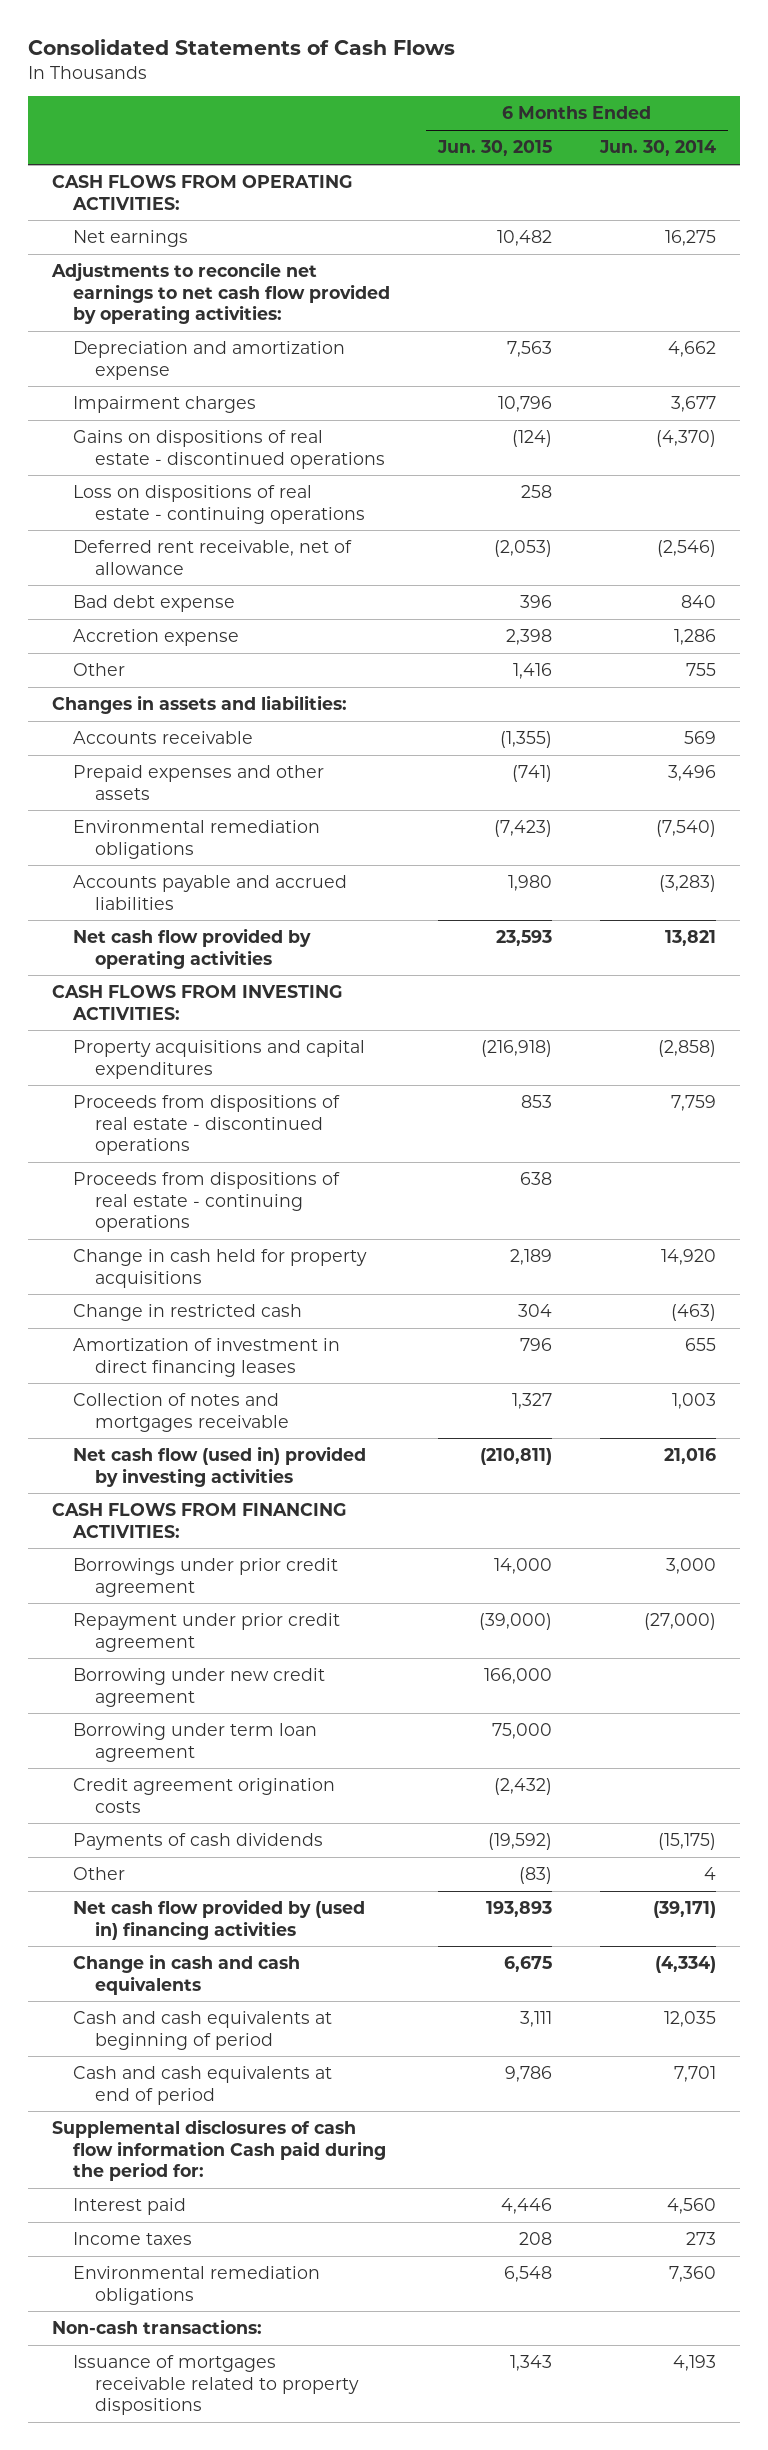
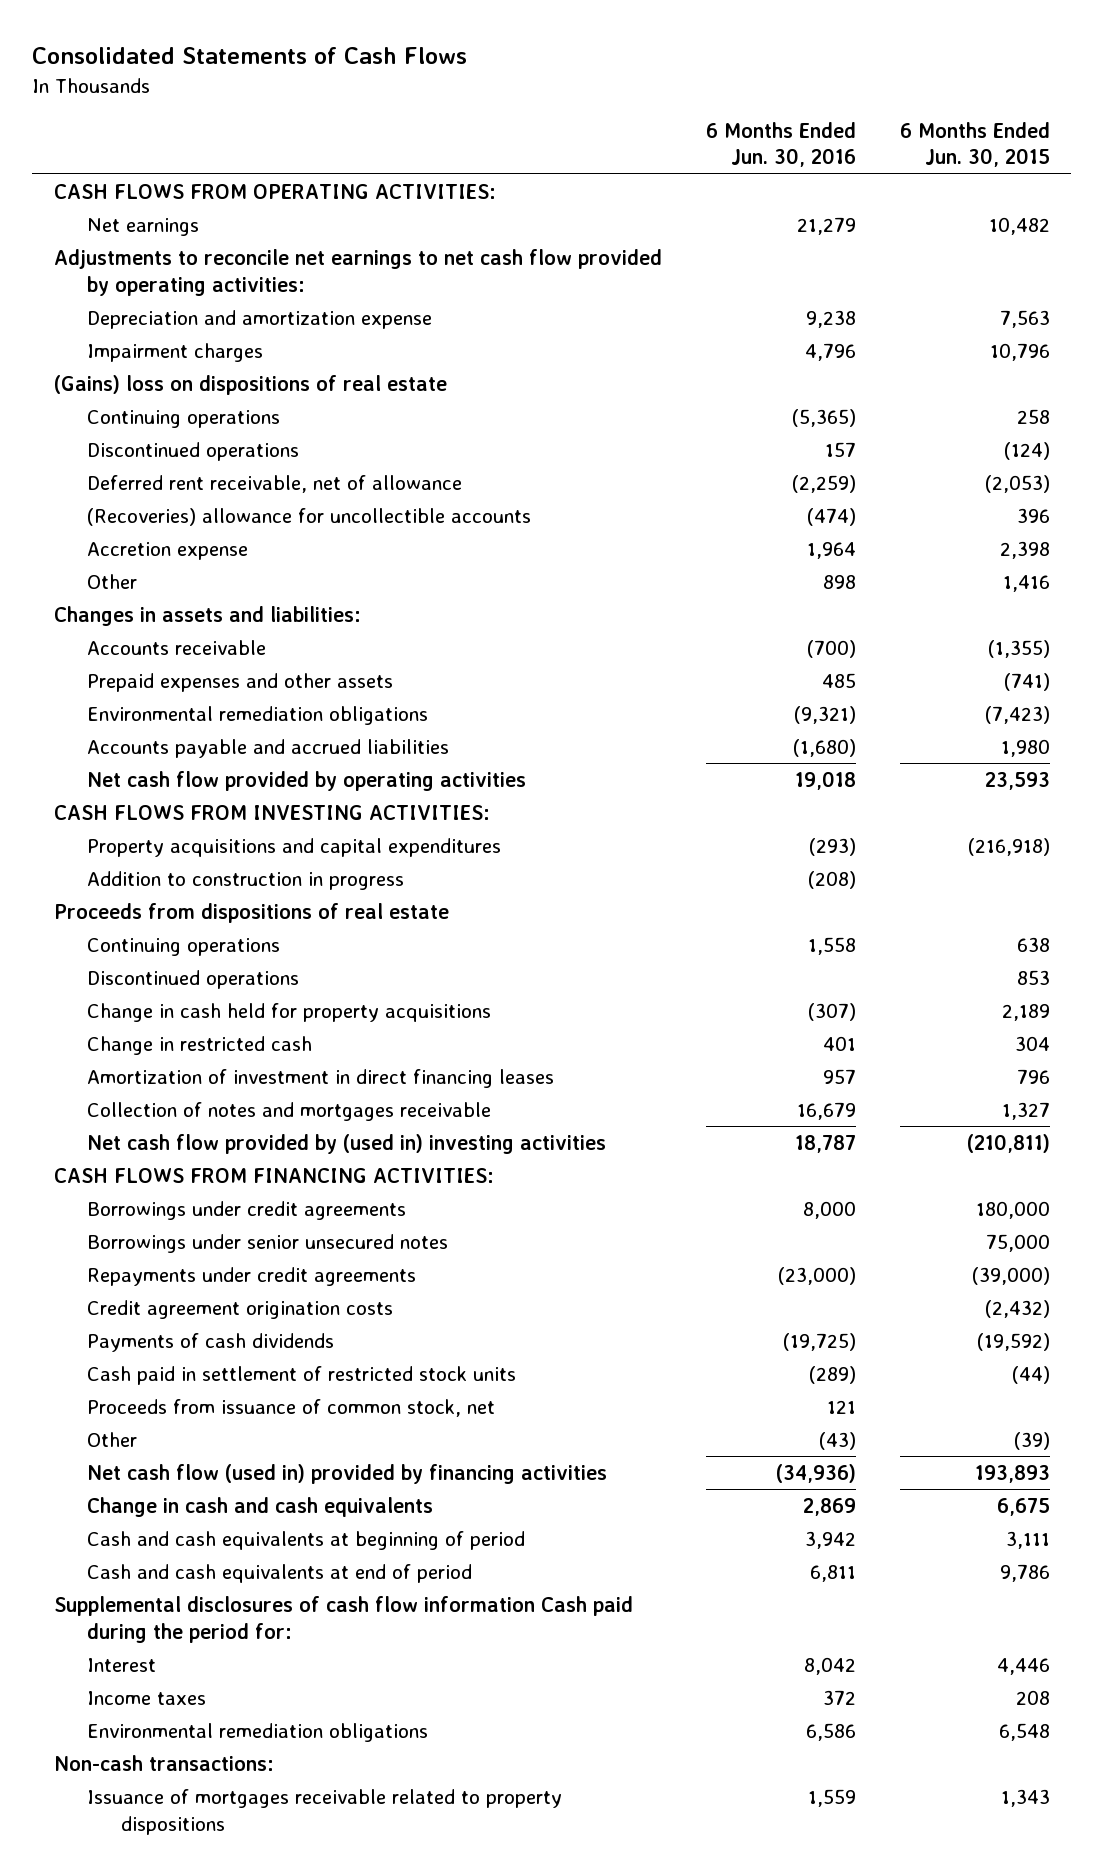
- | 6 Months Ended Jun. 30, 2015 | 6 Months Ended Jun. 30, 2014
+ | 6 Months Ended Jun. 30, 2016 | 6 Months Ended Jun. 30, 2015
- Gains on dispositions of real estate - discontinued operations | (124) | (4,370)
- Loss on dispositions of real estate - continuing operations | 258 |
+ (Gains) loss on dispositions of real estate
+ Continuing operations | (5,365) | 258
+ Discontinued operations | 157 | (124)
- Bad debt expense | 396 | 840
+ (Recoveries) allowance for uncollectible accounts | (474) | 396
- Proceeds from dispositions of real estate - discontinued operations | 853 | 7,759
- Proceeds from dispositions of real estate - continuing operations | 638 |
+ Addition to construction in progress | (208) |
+ Proceeds from dispositions of real estate
+ Continuing operations | 1,558 | 638
+ Discontinued operations | | 853
- Net cash flow (used in) provided by investing activities | (210,811) | 21,016
+ Net cash flow provided by (used in) investing activities | 18,787 | (210,811)
- Borrowings under prior credit agreement | 14,000 | 3,000
- Repayment under prior credit agreement | (39,000) | (27,000)
- Borrowing under new credit agreement | 166,000 |
- Borrowing under term loan agreement | 75,000 |
+ Borrowings under credit agreements | 8,000 | 180,000
+ Borrowings under senior unsecured notes | | 75,000
+ Repayments under credit agreements | (23,000) | (39,000)
- Other | (83) | 4
- Net cash flow provided by (used in) financing activities | 193,893 | (39,171)
+ Cash paid in settlement of restricted stock units | (289) | (44)
+ Proceeds from issuance of common stock, net | 121 |
+ Other | (43) | (39)
+ Net cash flow (used in) provided by financing activities | (34,936) | 193,893
- Interest paid | 4,446 | 4,560
+ Interest | 8,042 | 4,446

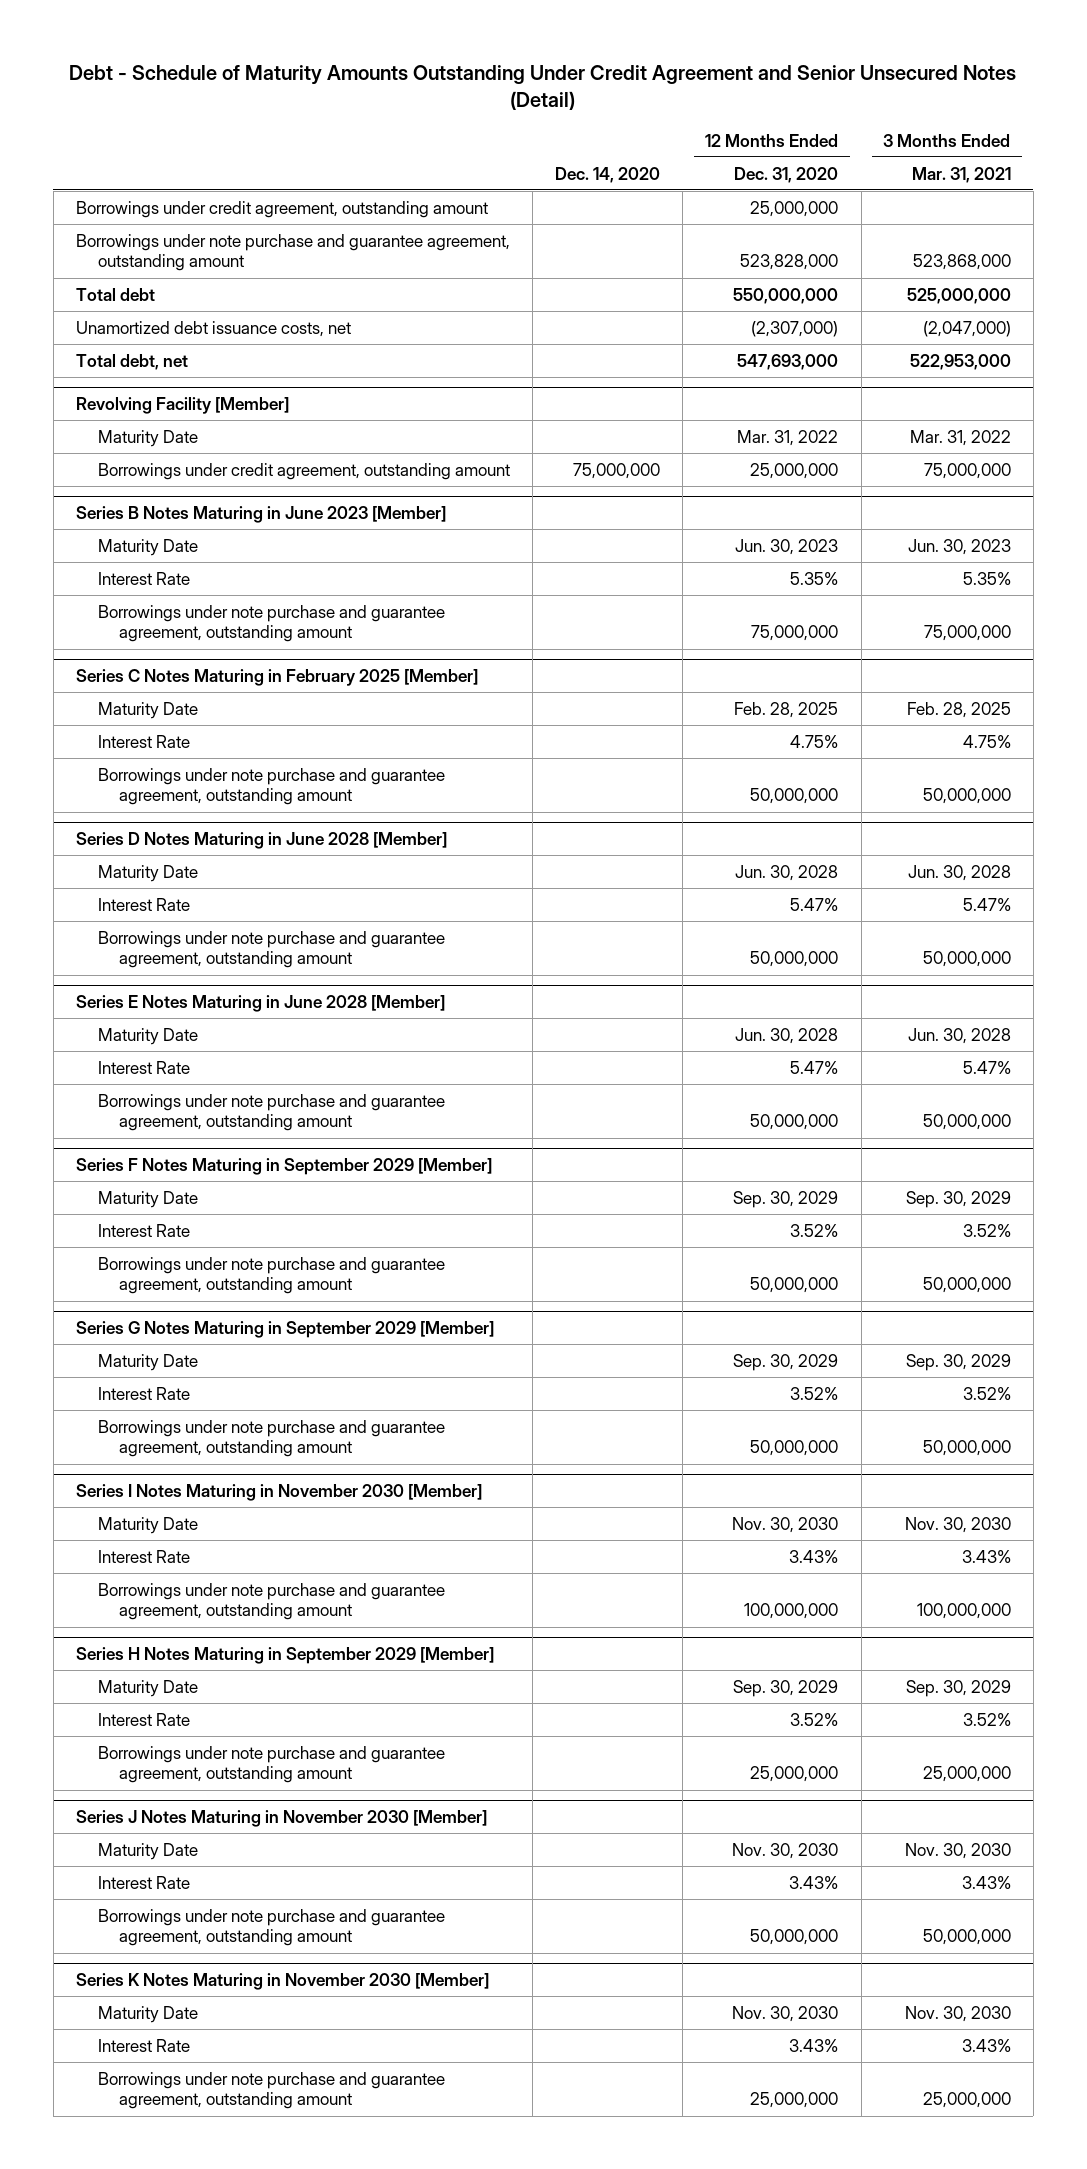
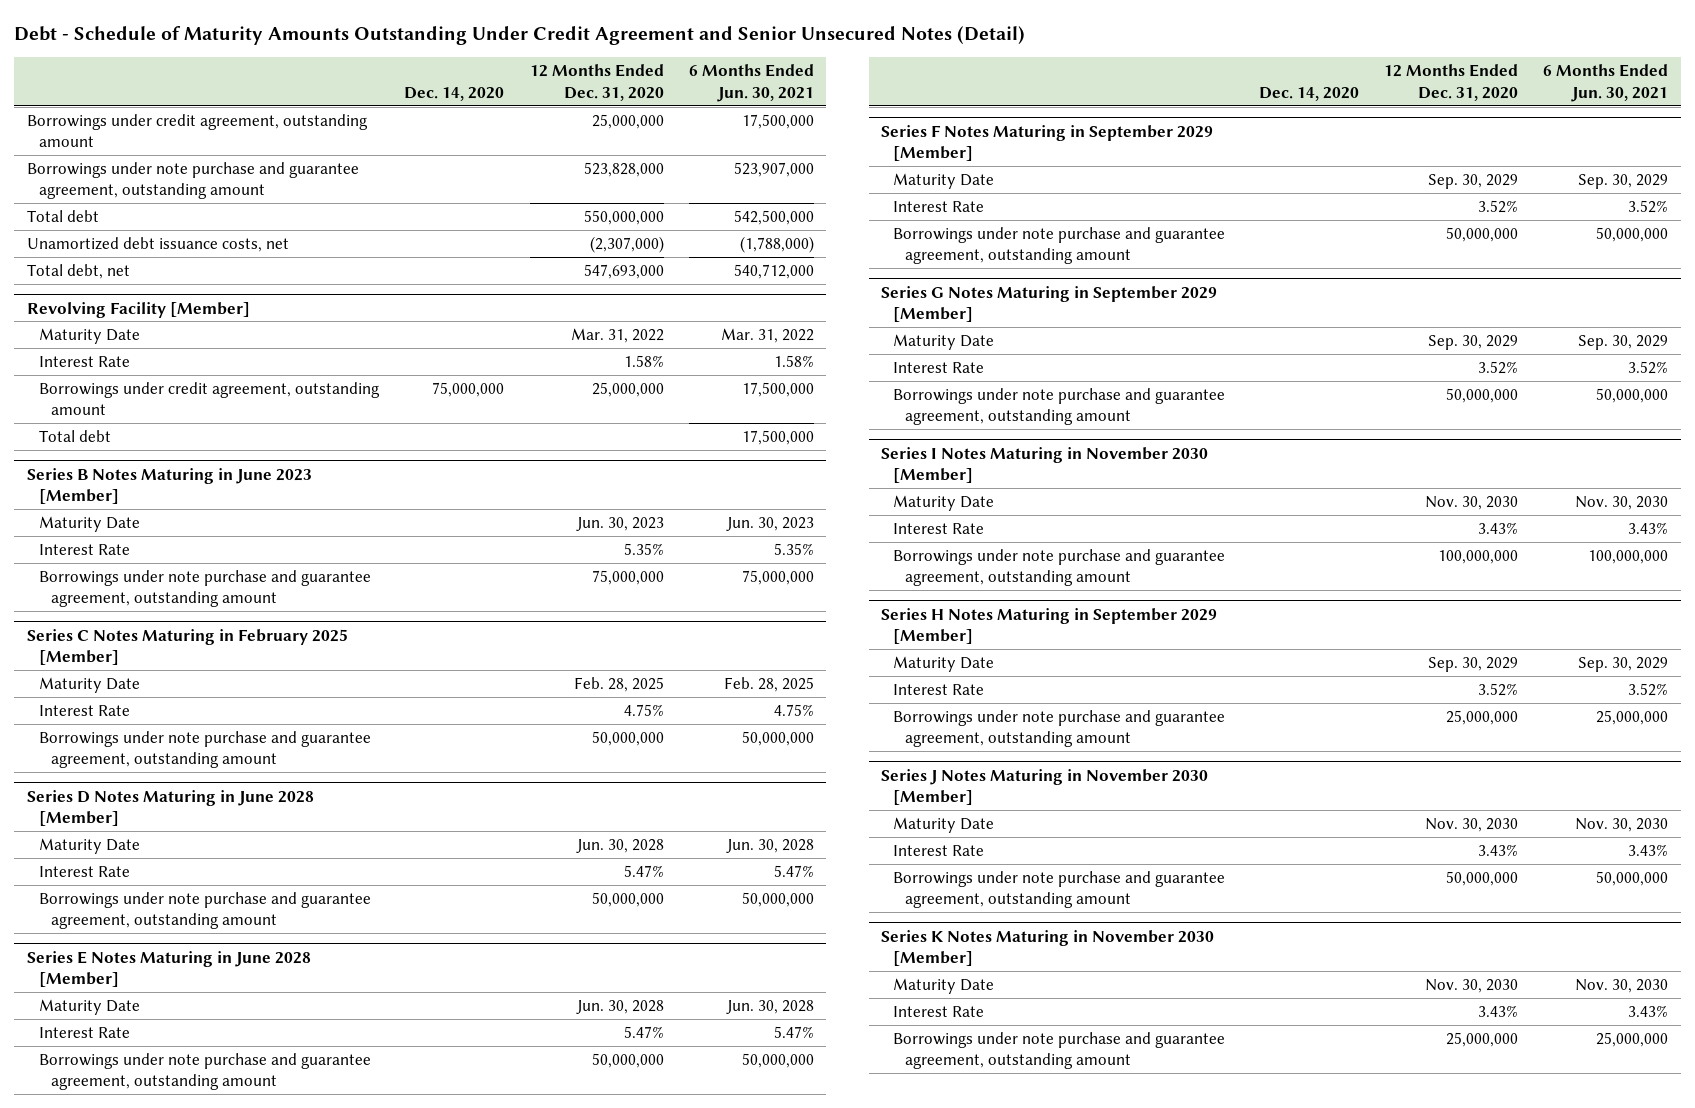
- | Dec. 14, 2020 | 12 Months Ended Dec. 31, 2020 | 3 Months Ended Mar. 31, 2021
+ | Dec. 14, 2020 | 12 Months Ended Dec. 31, 2020 | 6 Months Ended Jun. 30, 2021
@ Revolving Facility [Member]
+ Interest Rate | | 1.58% | 1.58%
+ Total debt | | | 17,500,000

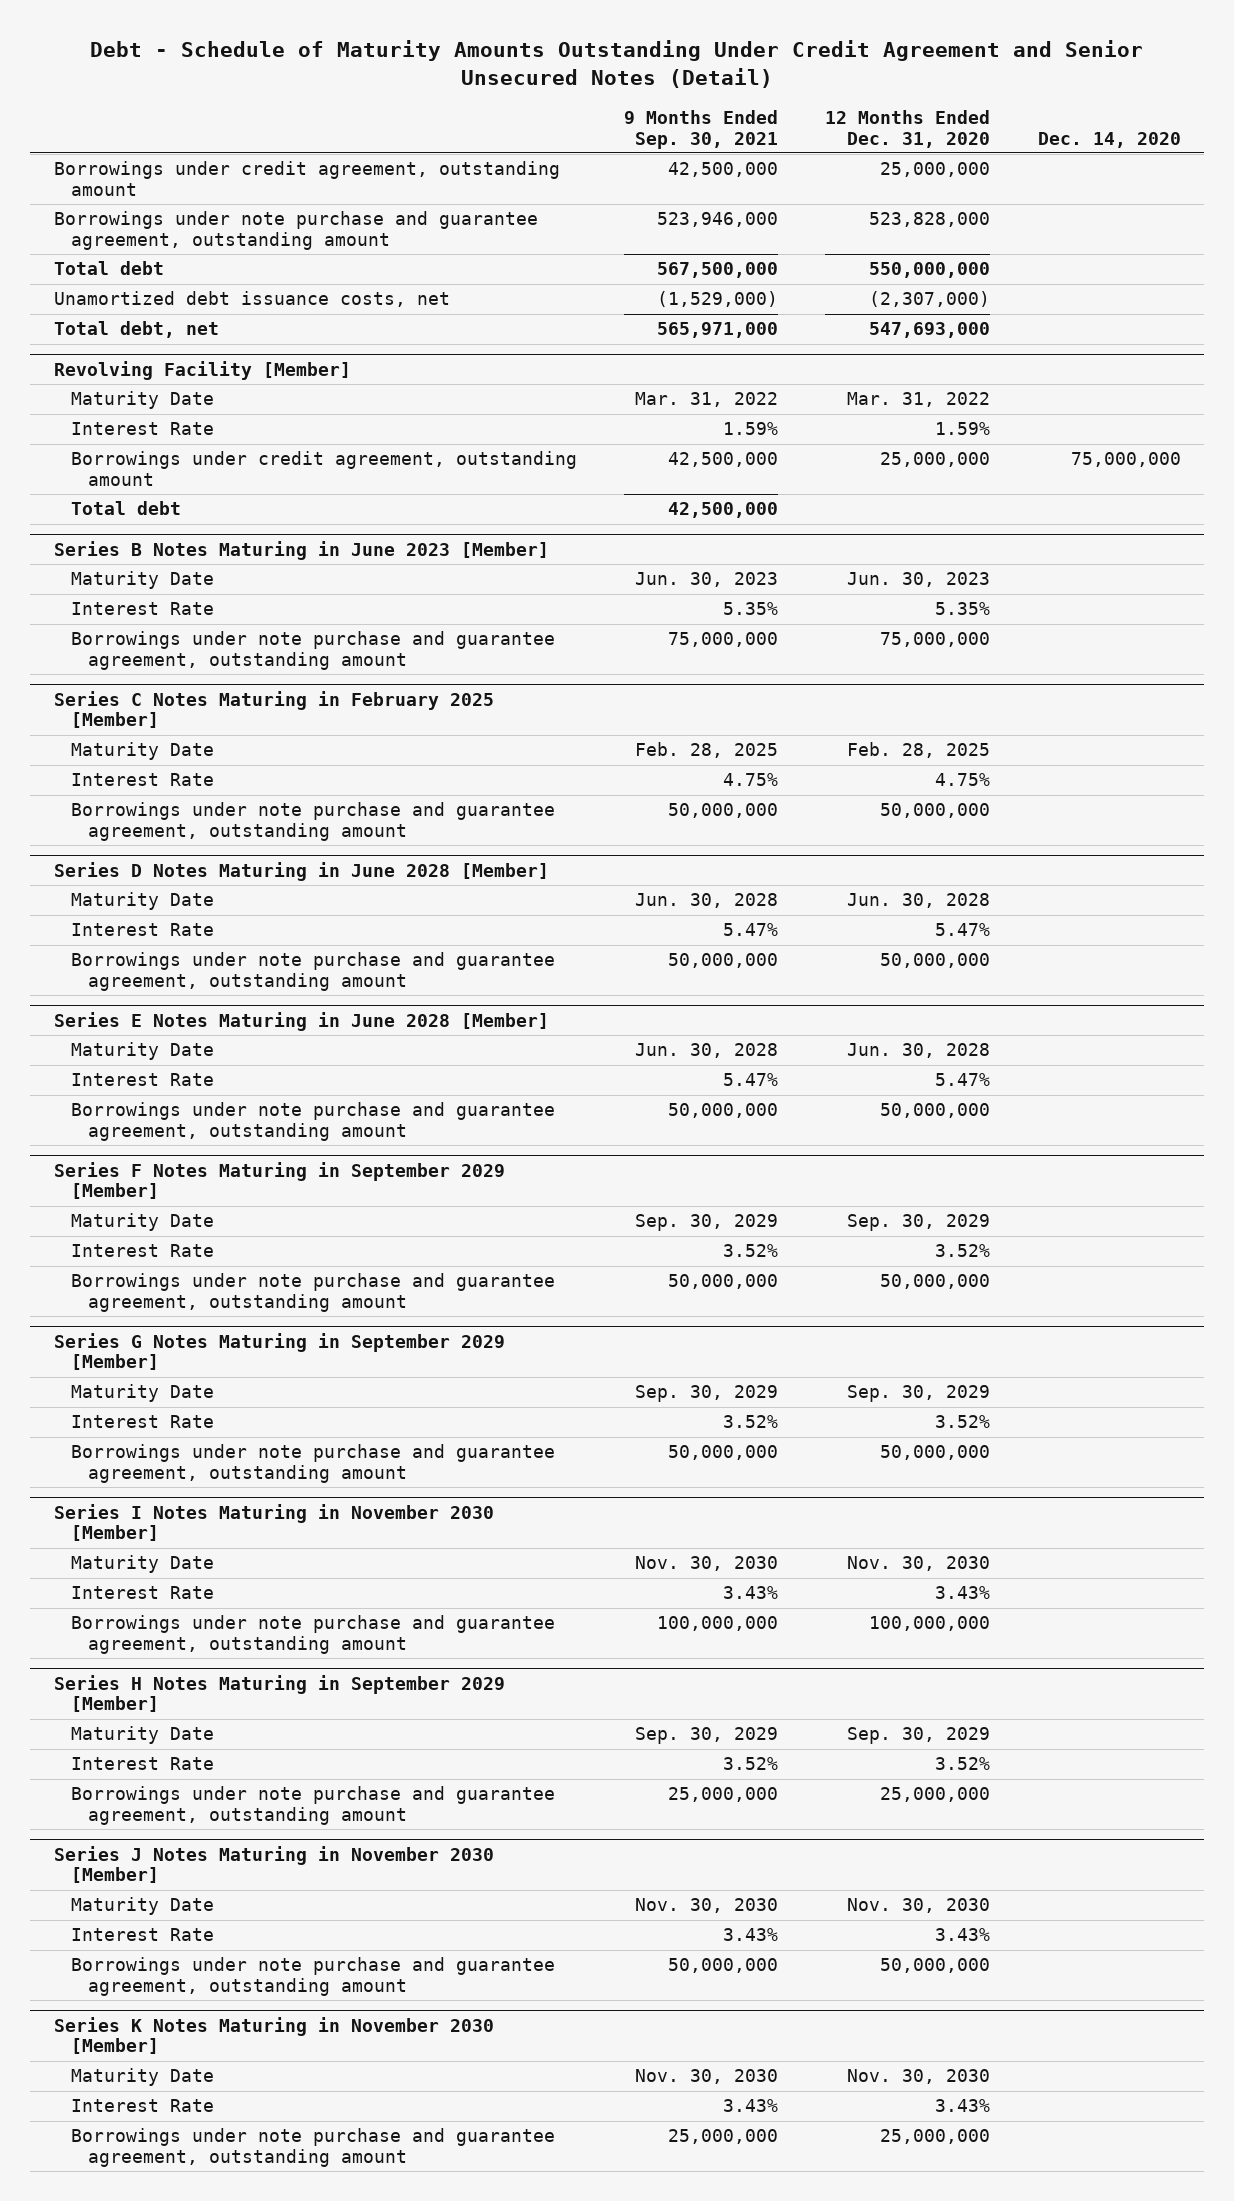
- | Dec. 14, 2020 | 12 Months Ended Dec. 31, 2020 | 6 Months Ended Jun. 30, 2021
+ | 9 Months Ended Sep. 30, 2021 | 12 Months Ended Dec. 31, 2020 | Dec. 14, 2020
@ Revolving Facility [Member]
- Interest Rate | | 1.58% | 1.58%
+ Interest Rate | 1.59% | 1.59% |

